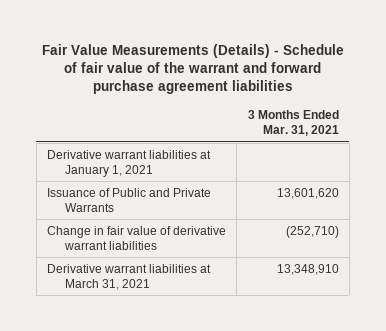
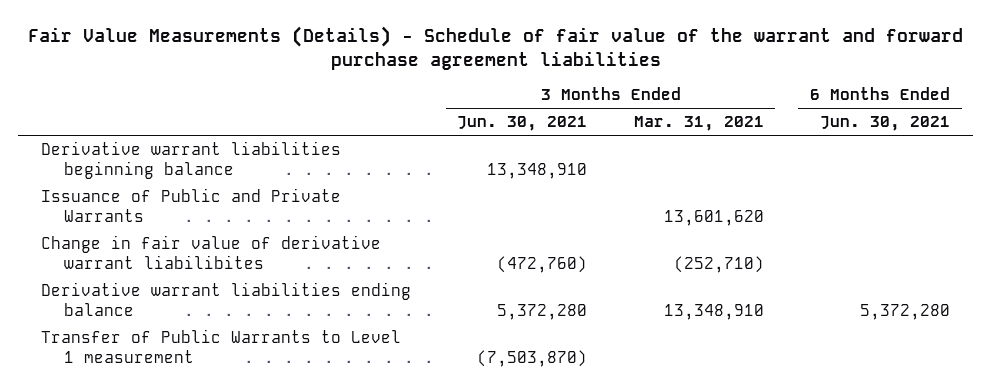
- | 3 Months Ended Mar. 31, 2021
+ | 3 Months Ended Jun. 30, 2021 | 3 Months Ended Mar. 31, 2021 | 6 Months Ended Jun. 30, 2021
- Derivative warrant liabilities at January 1, 2021
+ Derivative warrant liabilities beginning balance | 13,348,910 | |
- Change in fair value of derivative warrant liabilities | (252,710)
- Derivative warrant liabilities at March 31, 2021 | 13,348,910
+ Change in fair value of derivative warrant liabilibites | (472,760) | (252,710) |
+ Derivative warrant liabilities ending balance | 5,372,280 | 13,348,910 | 5,372,280
+ Transfer of Public Warrants to Level 1 measurement | (7,503,870) | |

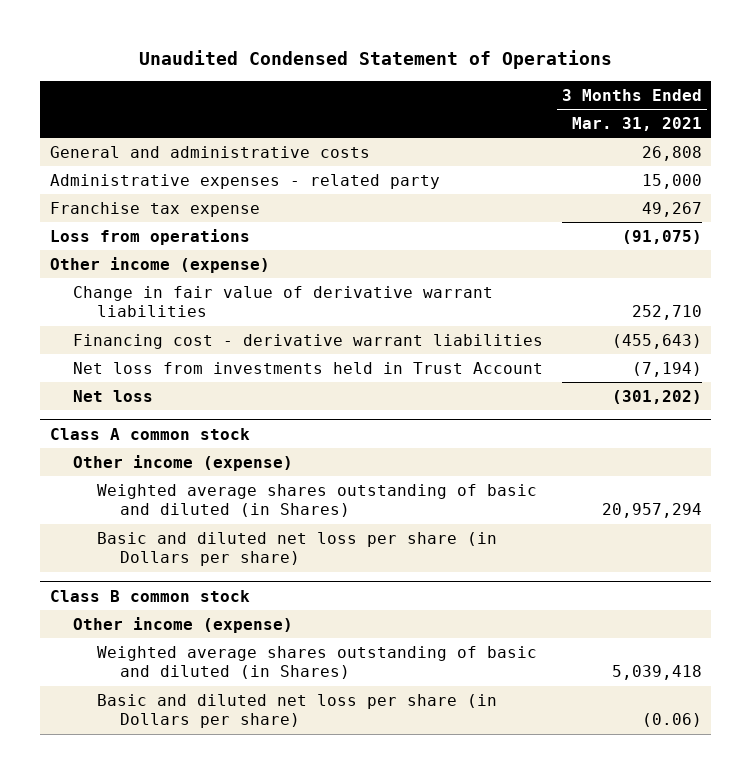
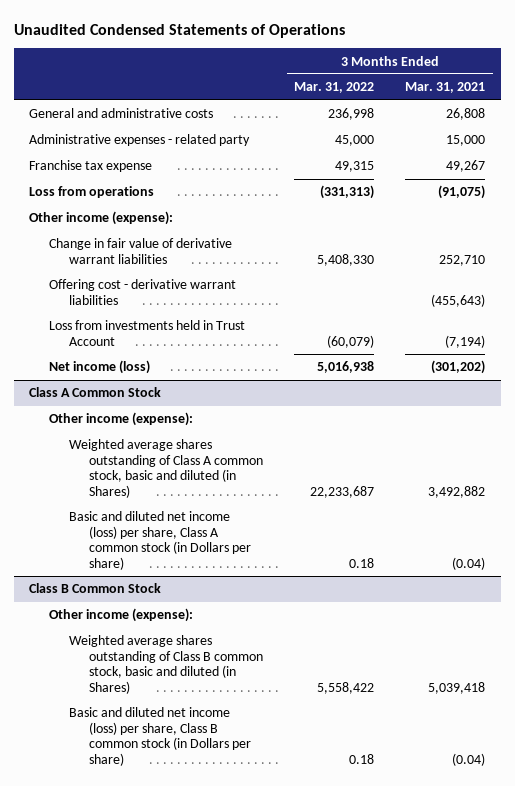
- Unaudited Condensed Statement of Operations
+ Unaudited Condensed Statements of Operations
- | 3 Months Ended Mar. 31, 2021
+ | 3 Months Ended Mar. 31, 2022 | 3 Months Ended Mar. 31, 2021
- Other income (expense)
+ Other income (expense):
- Financing cost - derivative warrant liabilities | (455,643)
- Net loss from investments held in Trust Account | (7,194)
- Net loss | (301,202)
- Class A common stock
- Other income (expense)
- Weighted average shares outstanding of basic and diluted (in Shares) | 20,957,294
- Basic and diluted net loss per share (in Dollars per share)
- Class B common stock
- Other income (expense)
- Weighted average shares outstanding of basic and diluted (in Shares) | 5,039,418
- Basic and diluted net loss per share (in Dollars per share) | (0.06)
+ Offering cost - derivative warrant liabilities | | (455,643)
+ Loss from investments held in Trust Account | (60,079) | (7,194)
+ Net income (loss) | 5,016,938 | (301,202)
+ Class A Common Stock
+ Other income (expense):
+ Weighted average shares outstanding of Class A common stock, basic and diluted (in Shares) | 22,233,687 | 3,492,882
+ Basic and diluted net income (loss) per share, Class A common stock (in Dollars per share) | 0.18 | (0.04)
+ Class B Common Stock
+ Other income (expense):
+ Weighted average shares outstanding of Class B common stock, basic and diluted (in Shares) | 5,558,422 | 5,039,418
+ Basic and diluted net income (loss) per share, Class B common stock (in Dollars per share) | 0.18 | (0.04)

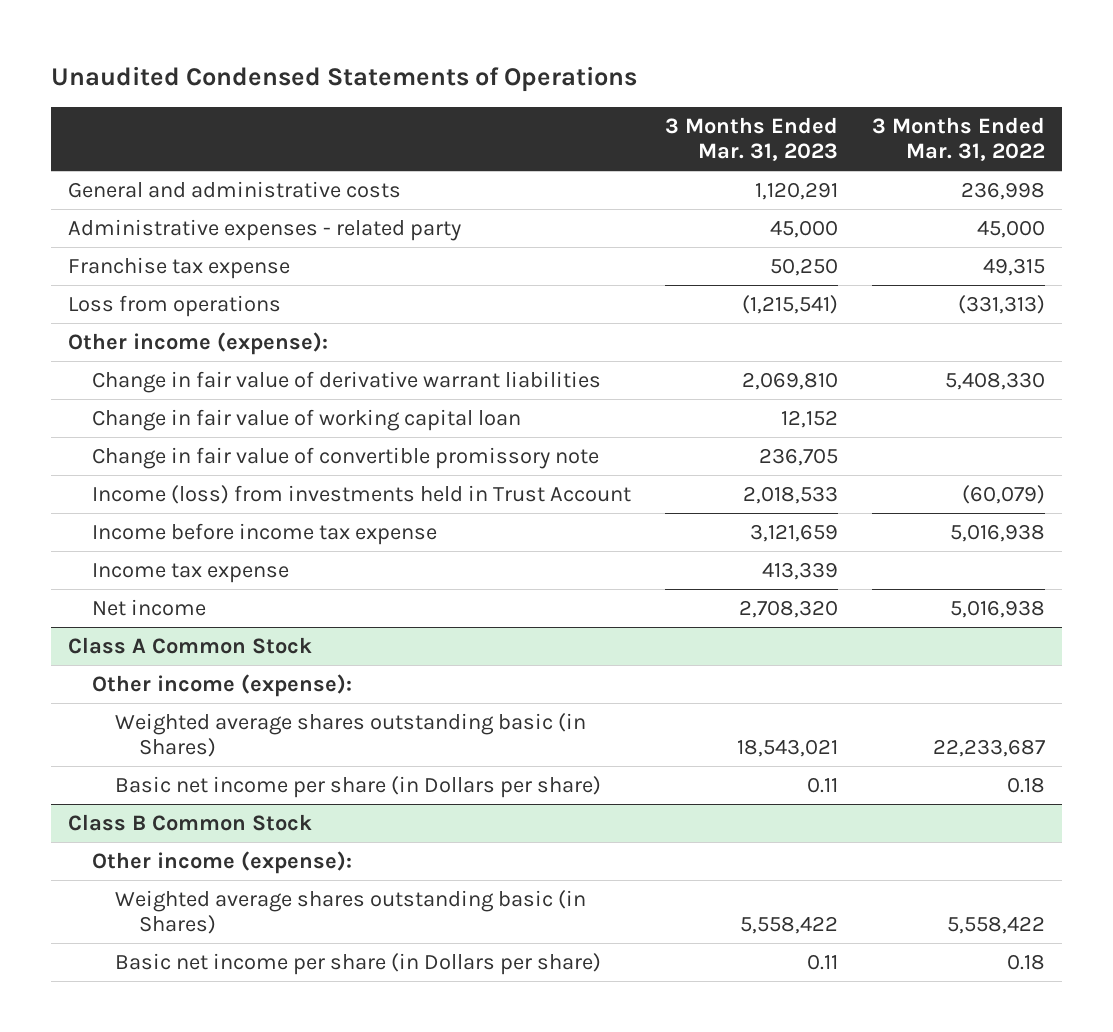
- | 3 Months Ended Mar. 31, 2022 | 3 Months Ended Mar. 31, 2021
+ | 3 Months Ended Mar. 31, 2023 | 3 Months Ended Mar. 31, 2022
- Offering cost - derivative warrant liabilities | | (455,643)
- Loss from investments held in Trust Account | (60,079) | (7,194)
- Net income (loss) | 5,016,938 | (301,202)
+ Change in fair value of working capital loan | 12,152 |
+ Change in fair value of convertible promissory note | 236,705 |
+ Income (loss) from investments held in Trust Account | 2,018,533 | (60,079)
+ Income before income tax expense | 3,121,659 | 5,016,938
+ Income tax expense | 413,339 |
+ Net income | 2,708,320 | 5,016,938
@ Class A Common Stock
- Weighted average shares outstanding of Class A common stock, basic and diluted (in Shares) | 22,233,687 | 3,492,882
- Basic and diluted net income (loss) per share, Class A common stock (in Dollars per share) | 0.18 | (0.04)
+ Weighted average shares outstanding basic (in Shares) | 18,543,021 | 22,233,687
+ Basic net income per share (in Dollars per share) | 0.11 | 0.18
@ Class B Common Stock
- Weighted average shares outstanding of Class B common stock, basic and diluted (in Shares) | 5,558,422 | 5,039,418
- Basic and diluted net income (loss) per share, Class B common stock (in Dollars per share) | 0.18 | (0.04)
+ Weighted average shares outstanding basic (in Shares) | 5,558,422 | 5,558,422
+ Basic net income per share (in Dollars per share) | 0.11 | 0.18

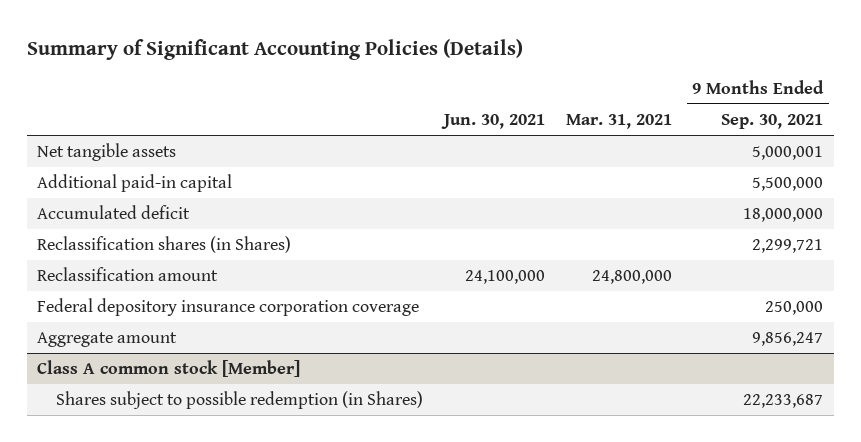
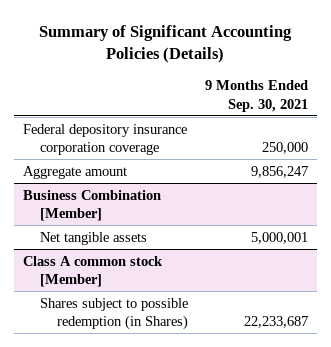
- | Jun. 30, 2021 | Mar. 31, 2021 | 9 Months Ended Sep. 30, 2021
+ | 9 Months Ended Sep. 30, 2021
- Net tangible assets | | | 5,000,001
- Additional paid-in capital | | | 5,500,000
- Accumulated deficit | | | 18,000,000
- Reclassification shares (in Shares) | | | 2,299,721
- Reclassification amount | 24,100,000 | 24,800,000 |
+ Business Combination [Member]
+ Net tangible assets | 5,000,001

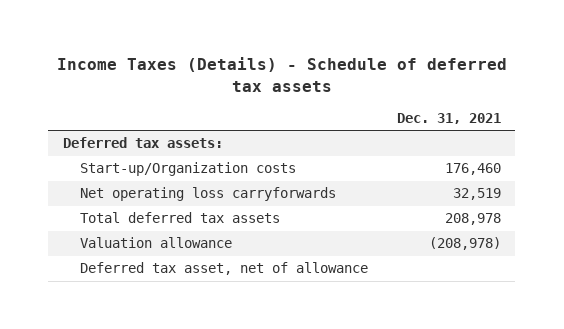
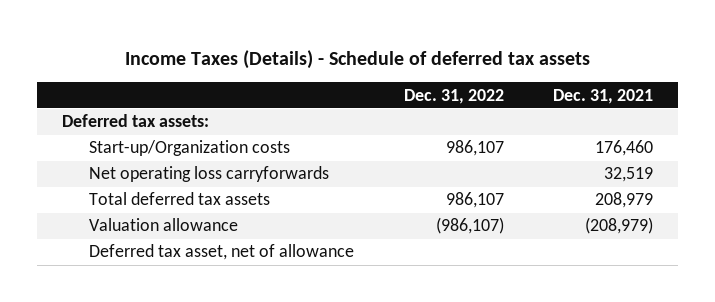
- | Dec. 31, 2021
+ | Dec. 31, 2022 | Dec. 31, 2021
- Total deferred tax assets | 208,978
- Valuation allowance | (208,978)
+ Total deferred tax assets | 986,107 | 208,979
+ Valuation allowance | (986,107) | (208,979)

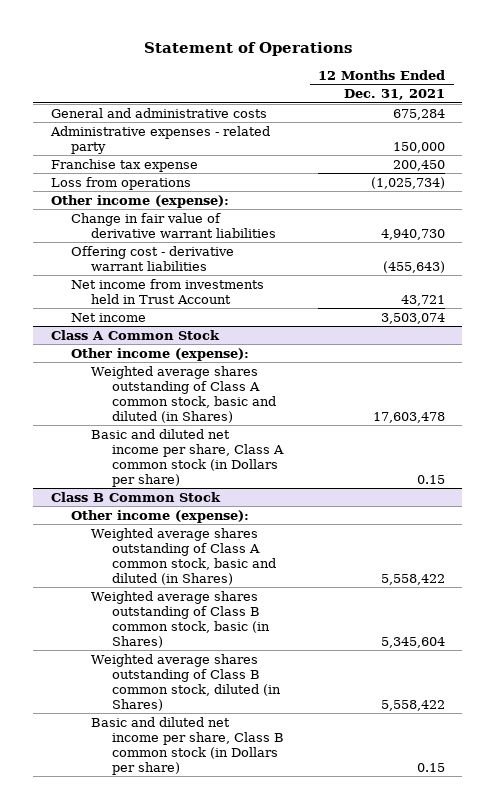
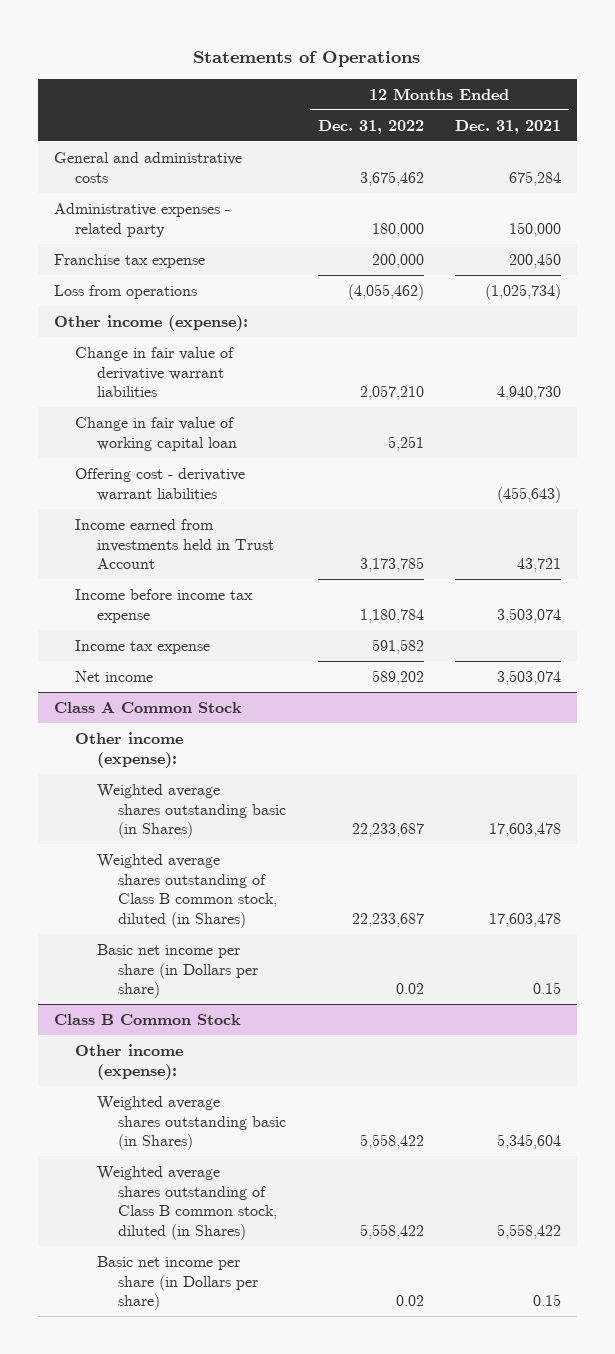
- Statement of Operations
+ Statements of Operations
- | 12 Months Ended Dec. 31, 2021
+ | 12 Months Ended Dec. 31, 2022 | 12 Months Ended Dec. 31, 2021
+ Change in fair value of working capital loan | 5,251 |
- Net income from investments held in Trust Account | 43,721
+ Income earned from investments held in Trust Account | 3,173,785 | 43,721
+ Income before income tax expense | 1,180,784 | 3,503,074
+ Income tax expense | 591,582 |
@ Class A Common Stock
- Weighted average shares outstanding of Class A common stock, basic and diluted (in Shares) | 17,603,478
- Basic and diluted net income per share, Class A common stock (in Dollars per share) | 0.15
+ Weighted average shares outstanding basic (in Shares) | 22,233,687 | 17,603,478
+ Weighted average shares outstanding of Class B common stock, diluted (in Shares) | 22,233,687 | 17,603,478
+ Basic net income per share (in Dollars per share) | 0.02 | 0.15
@ Class B Common Stock
- Weighted average shares outstanding of Class A common stock, basic and diluted (in Shares) | 5,558,422
- Weighted average shares outstanding of Class B common stock, basic (in Shares) | 5,345,604
+ Weighted average shares outstanding basic (in Shares) | 5,558,422 | 5,345,604
- Basic and diluted net income per share, Class B common stock (in Dollars per share) | 0.15
+ Basic net income per share (in Dollars per share) | 0.02 | 0.15

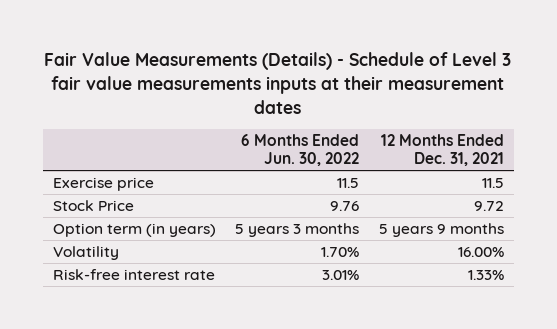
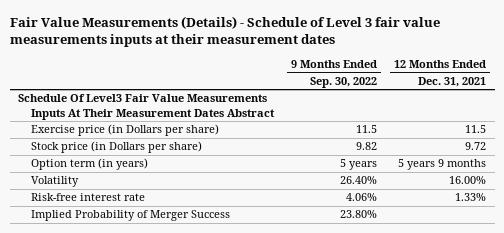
- | 6 Months Ended Jun. 30, 2022 | 12 Months Ended Dec. 31, 2021
+ | 9 Months Ended Sep. 30, 2022 | 12 Months Ended Dec. 31, 2021
- Exercise price | 11.5 | 11.5
- Stock Price | 9.76 | 9.72
+ Schedule Of Level3 Fair Value Measurements Inputs At Their Measurement Dates Abstract
+ Exercise price (in Dollars per share) | 11.5 | 11.5
+ Stock price (in Dollars per share) | 9.82 | 9.72
+ Implied Probability of Merger Success | 23.80% |

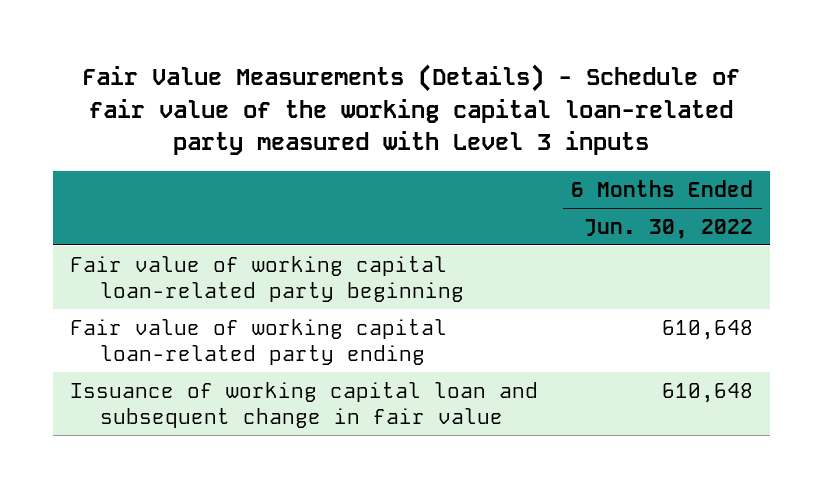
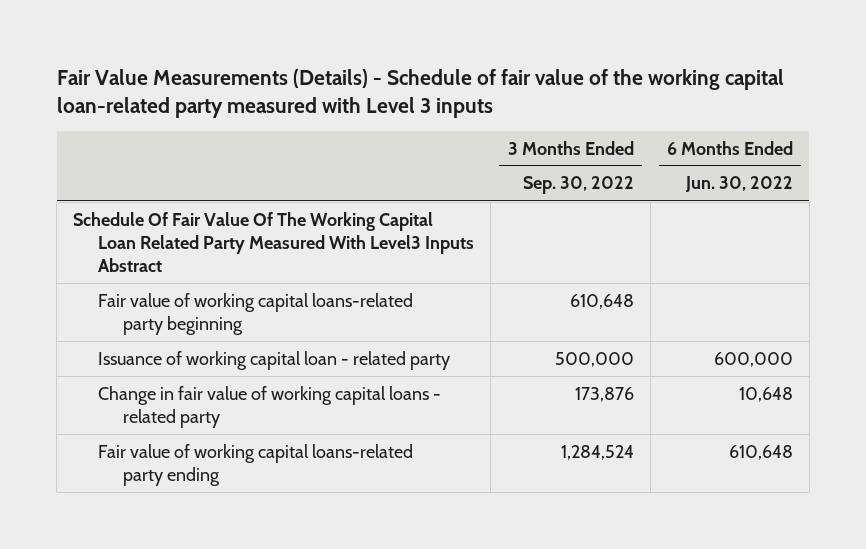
- | 6 Months Ended Jun. 30, 2022
+ | 3 Months Ended Sep. 30, 2022 | 6 Months Ended Jun. 30, 2022
- Fair value of working capital loan-related party beginning
- Fair value of working capital loan-related party ending | 610,648
- Issuance of working capital loan and subsequent change in fair value | 610,648
+ Schedule Of Fair Value Of The Working Capital Loan Related Party Measured With Level3 Inputs Abstract
+ Fair value of working capital loans-related party beginning | 610,648 |
+ Issuance of working capital loan - related party | 500,000 | 600,000
+ Change in fair value of working capital loans - related party | 173,876 | 10,648
+ Fair value of working capital loans-related party ending | 1,284,524 | 610,648

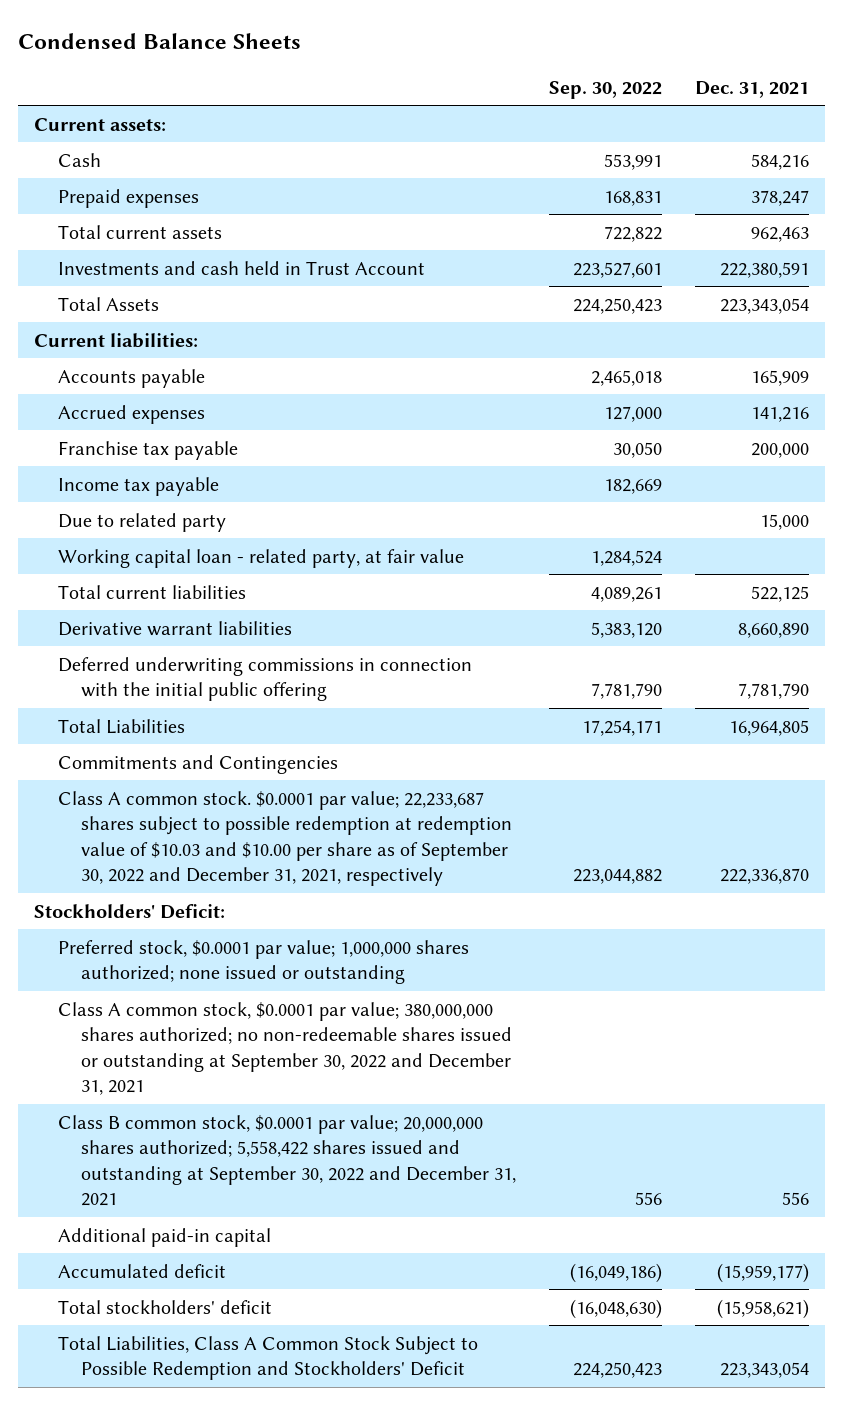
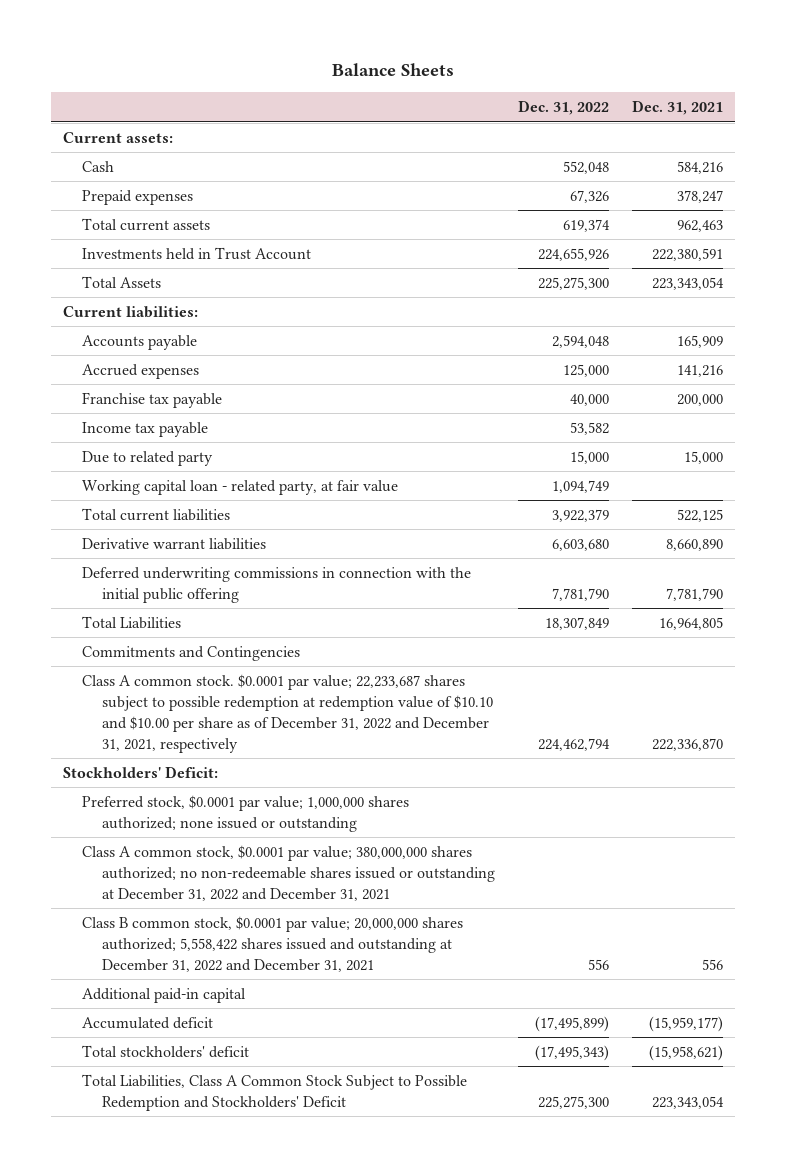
- Condensed Balance Sheets
+ Balance Sheets
- | Sep. 30, 2022 | Dec. 31, 2021
+ | Dec. 31, 2022 | Dec. 31, 2021
- Investments and cash held in Trust Account | 223,527,601 | 222,380,591
+ Investments held in Trust Account | 224,655,926 | 222,380,591
- Class A common stock. $0.0001 par value; 22,233,687 shares subject to possible redemption at redemption value of $10.03 and $10.00 per share as of September 30, 2022 and December 31, 2021, respectively | 223,044,882 | 222,336,870
+ Class A common stock. $0.0001 par value; 22,233,687 shares subject to possible redemption at redemption value of $10.10 and $10.00 per share as of December 31, 2022 and December 31, 2021, respectively | 224,462,794 | 222,336,870
- Class A common stock, $0.0001 par value; 380,000,000 shares authorized; no non-redeemable shares issued or outstanding at September 30, 2022 and December 31, 2021
- Class B common stock, $0.0001 par value; 20,000,000 shares authorized; 5,558,422 shares issued and outstanding at September 30, 2022 and December 31, 2021 | 556 | 556
+ Class A common stock, $0.0001 par value; 380,000,000 shares authorized; no non-redeemable shares issued or outstanding at December 31, 2022 and December 31, 2021
+ Class B common stock, $0.0001 par value; 20,000,000 shares authorized; 5,558,422 shares issued and outstanding at December 31, 2022 and December 31, 2021 | 556 | 556

